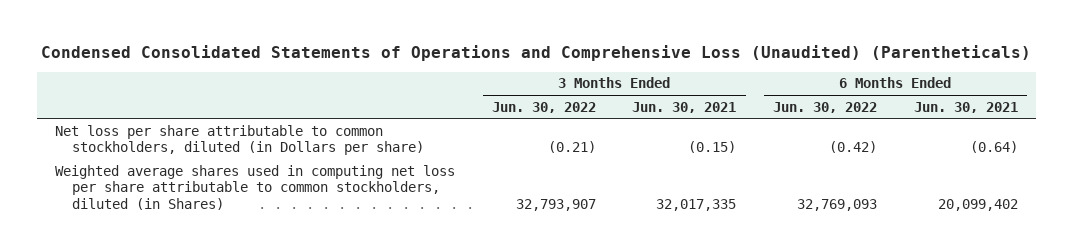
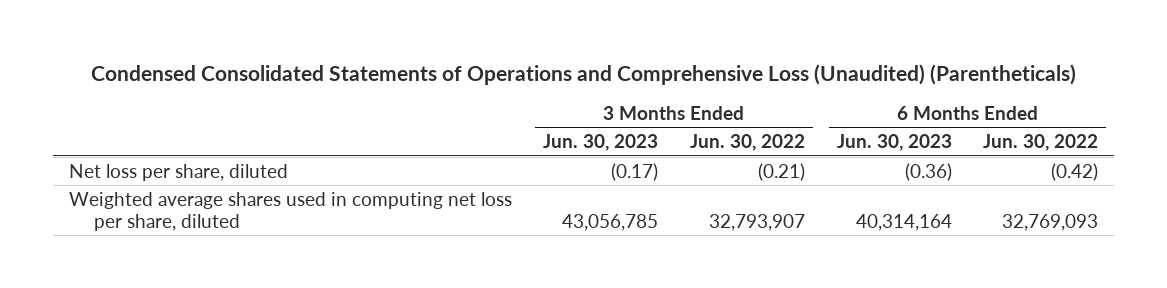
- | 3 Months Ended Jun. 30, 2022 | 3 Months Ended Jun. 30, 2021 | 6 Months Ended Jun. 30, 2022 | 6 Months Ended Jun. 30, 2021
+ | 3 Months Ended Jun. 30, 2023 | 3 Months Ended Jun. 30, 2022 | 6 Months Ended Jun. 30, 2023 | 6 Months Ended Jun. 30, 2022
- Net loss per share attributable to common stockholders, diluted (in Dollars per share) | (0.21) | (0.15) | (0.42) | (0.64)
- Weighted average shares used in computing net loss per share attributable to common stockholders, diluted (in Shares) | 32,793,907 | 32,017,335 | 32,769,093 | 20,099,402
+ Net loss per share, diluted | (0.17) | (0.21) | (0.36) | (0.42)
+ Weighted average shares used in computing net loss per share, diluted | 43,056,785 | 32,793,907 | 40,314,164 | 32,769,093

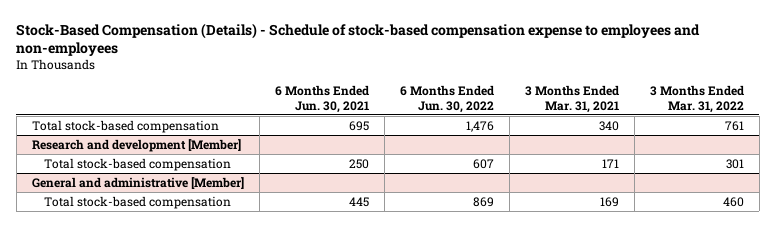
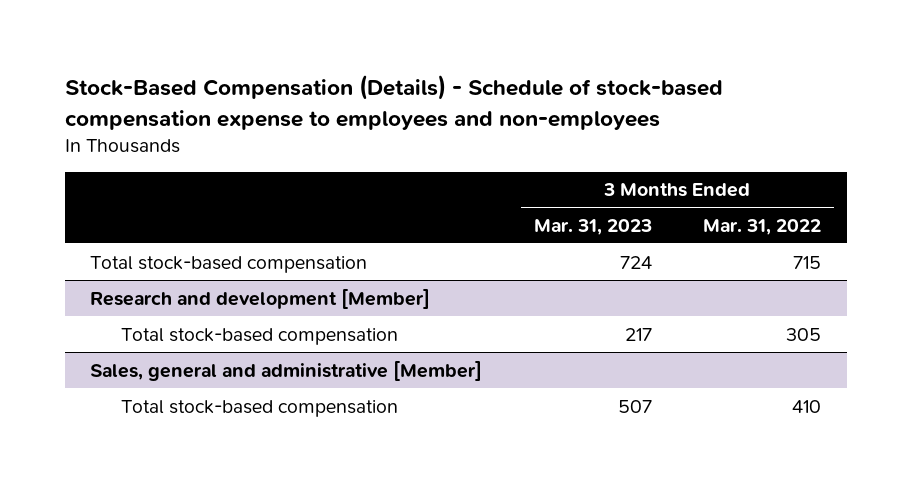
- | 6 Months Ended Jun. 30, 2021 | 6 Months Ended Jun. 30, 2022 | 3 Months Ended Mar. 31, 2021 | 3 Months Ended Mar. 31, 2022
+ | 3 Months Ended Mar. 31, 2023 | 3 Months Ended Mar. 31, 2022
- Total stock-based compensation | 695 | 1,476 | 340 | 761
+ Total stock-based compensation | 724 | 715
@ Research and development [Member]
- Total stock-based compensation | 250 | 607 | 171 | 301
- General and administrative [Member]
- Total stock-based compensation | 445 | 869 | 169 | 460
@ Research and development [Member]
+ Total stock-based compensation | 217 | 305
+ Sales, general and administrative [Member]
+ Total stock-based compensation | 507 | 410

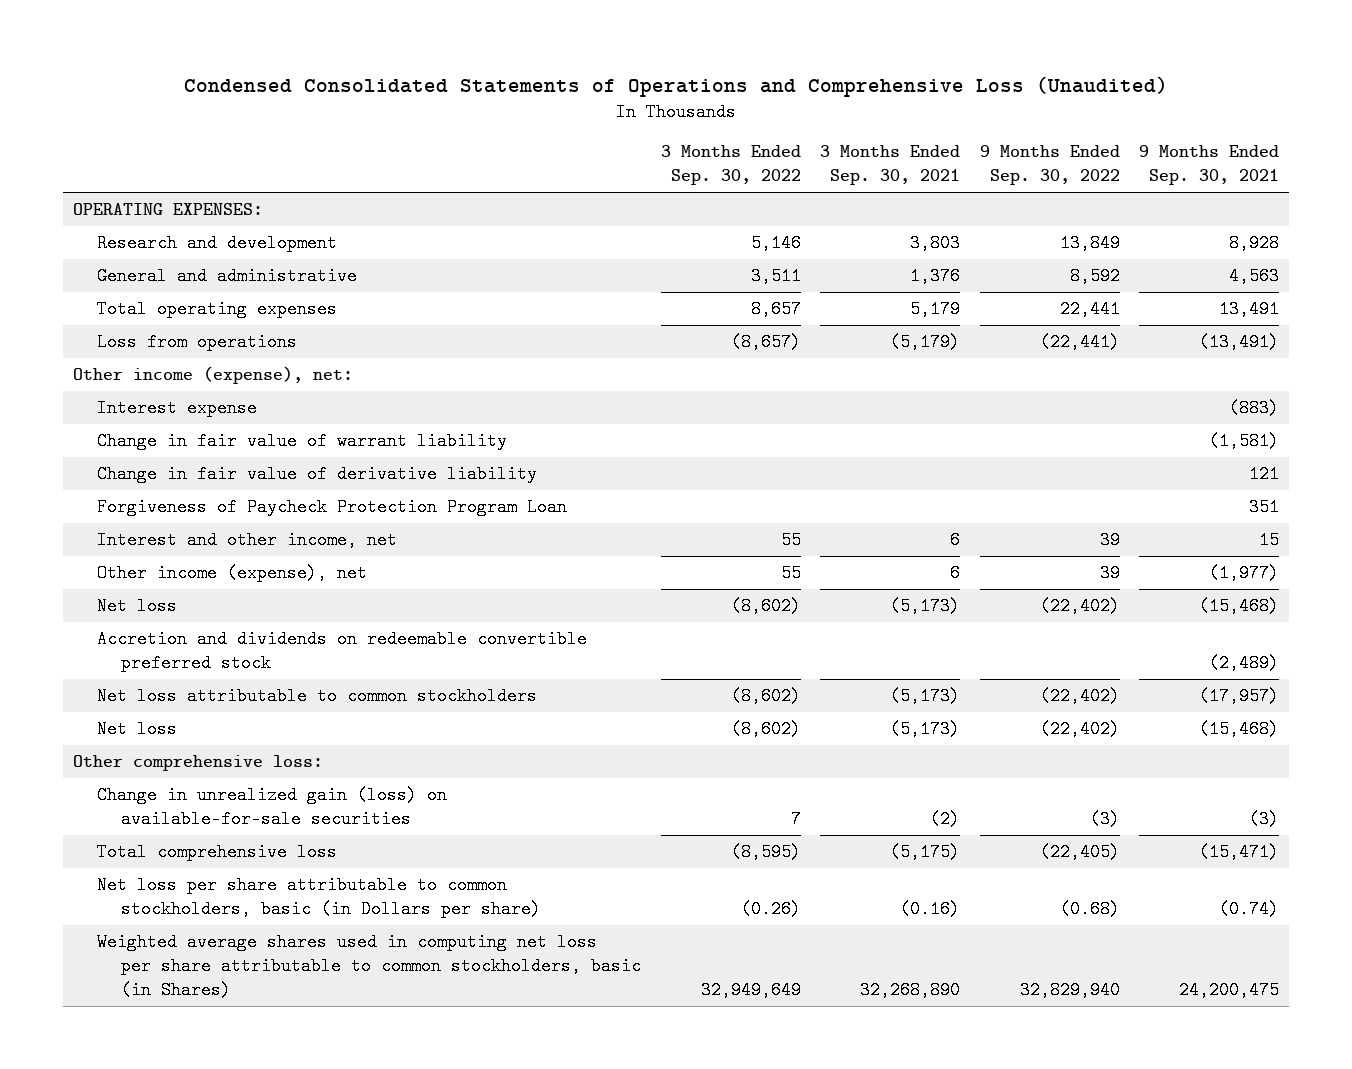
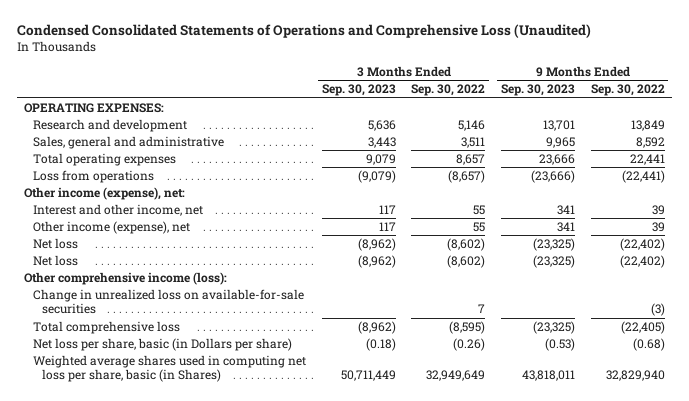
- | 3 Months Ended Sep. 30, 2022 | 3 Months Ended Sep. 30, 2021 | 9 Months Ended Sep. 30, 2022 | 9 Months Ended Sep. 30, 2021
+ | 3 Months Ended Sep. 30, 2023 | 3 Months Ended Sep. 30, 2022 | 9 Months Ended Sep. 30, 2023 | 9 Months Ended Sep. 30, 2022
- General and administrative | 3,511 | 1,376 | 8,592 | 4,563
+ Sales, general and administrative | 3,443 | 3,511 | 9,965 | 8,592
- Interest expense | | | | (883)
- Change in fair value of warrant liability | | | | (1,581)
- Change in fair value of derivative liability | | | | 121
- Forgiveness of Paycheck Protection Program Loan | | | | 351
- Accretion and dividends on redeemable convertible preferred stock | | | | (2,489)
- Net loss attributable to common stockholders | (8,602) | (5,173) | (22,402) | (17,957)
- Other comprehensive loss:
- Change in unrealized gain (loss) on available-for-sale securities | 7 | (2) | (3) | (3)
+ Other comprehensive income (loss):
+ Change in unrealized loss on available-for-sale securities | | 7 | | (3)
- Net loss per share attributable to common stockholders, basic (in Dollars per share) | (0.26) | (0.16) | (0.68) | (0.74)
- Weighted average shares used in computing net loss per share attributable to common stockholders, basic (in Shares) | 32,949,649 | 32,268,890 | 32,829,940 | 24,200,475
+ Net loss per share, basic (in Dollars per share) | (0.18) | (0.26) | (0.53) | (0.68)
+ Weighted average shares used in computing net loss per share, basic (in Shares) | 50,711,449 | 32,949,649 | 43,818,011 | 32,829,940

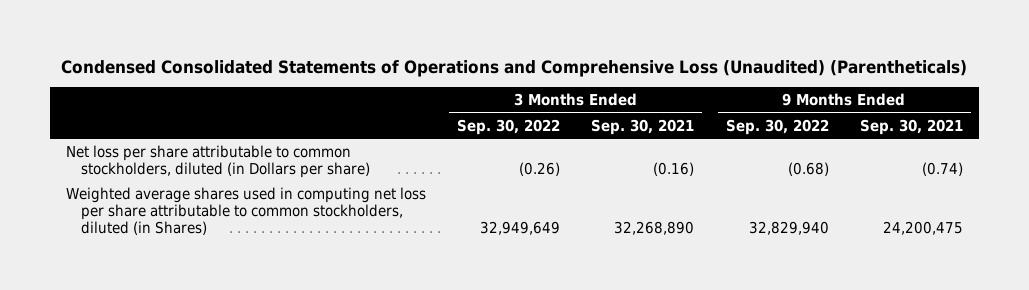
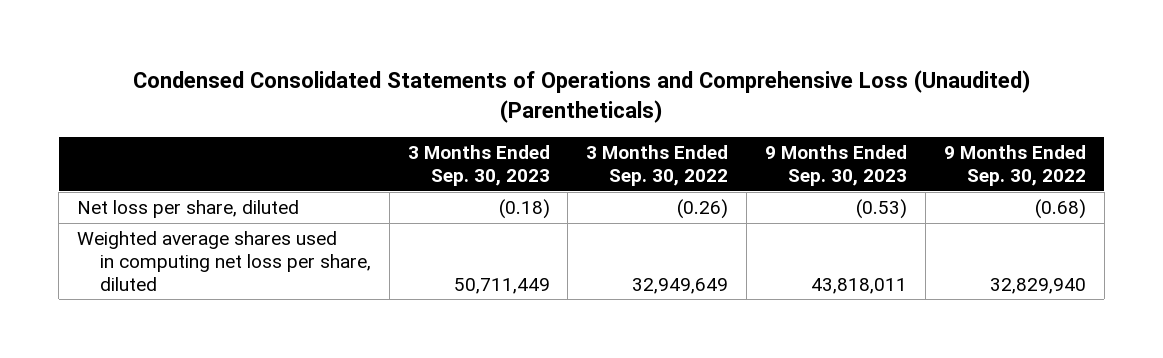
- | 3 Months Ended Sep. 30, 2022 | 3 Months Ended Sep. 30, 2021 | 9 Months Ended Sep. 30, 2022 | 9 Months Ended Sep. 30, 2021
+ | 3 Months Ended Sep. 30, 2023 | 3 Months Ended Sep. 30, 2022 | 9 Months Ended Sep. 30, 2023 | 9 Months Ended Sep. 30, 2022
- Net loss per share attributable to common stockholders, diluted (in Dollars per share) | (0.26) | (0.16) | (0.68) | (0.74)
- Weighted average shares used in computing net loss per share attributable to common stockholders, diluted (in Shares) | 32,949,649 | 32,268,890 | 32,829,940 | 24,200,475
+ Net loss per share, diluted | (0.18) | (0.26) | (0.53) | (0.68)
+ Weighted average shares used in computing net loss per share, diluted | 50,711,449 | 32,949,649 | 43,818,011 | 32,829,940

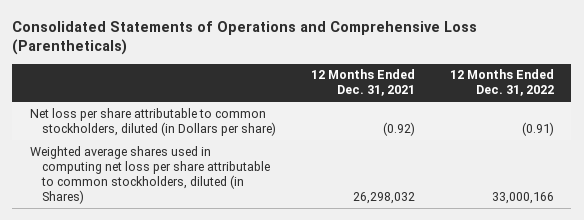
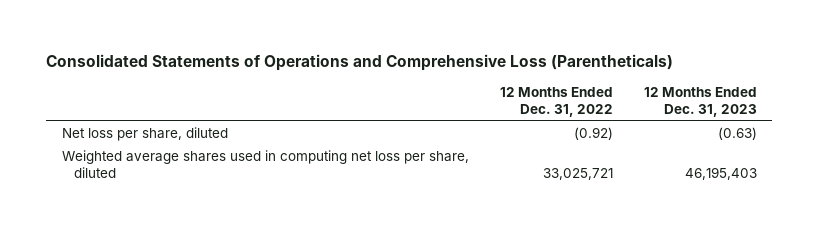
- | 12 Months Ended Dec. 31, 2021 | 12 Months Ended Dec. 31, 2022
+ | 12 Months Ended Dec. 31, 2022 | 12 Months Ended Dec. 31, 2023
- Net loss per share attributable to common stockholders, diluted (in Dollars per share) | (0.92) | (0.91)
- Weighted average shares used in computing net loss per share attributable to common stockholders, diluted (in Shares) | 26,298,032 | 33,000,166
+ Net loss per share, diluted | (0.92) | (0.63)
+ Weighted average shares used in computing net loss per share, diluted | 33,025,721 | 46,195,403

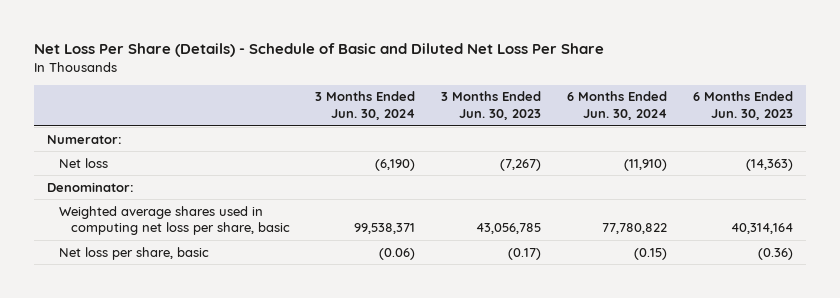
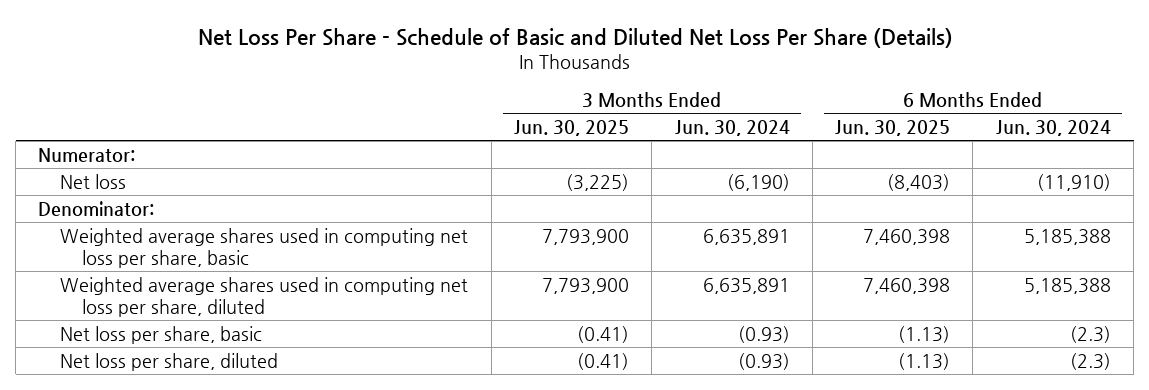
- Net Loss Per Share (Details) - Schedule of Basic and Diluted Net Loss Per Share
+ Net Loss Per Share - Schedule of Basic and Diluted Net Loss Per Share (Details)
- | 3 Months Ended Jun. 30, 2024 | 3 Months Ended Jun. 30, 2023 | 6 Months Ended Jun. 30, 2024 | 6 Months Ended Jun. 30, 2023
+ | 3 Months Ended Jun. 30, 2025 | 3 Months Ended Jun. 30, 2024 | 6 Months Ended Jun. 30, 2025 | 6 Months Ended Jun. 30, 2024
- Weighted average shares used in computing net loss per share, basic | 99,538,371 | 43,056,785 | 77,780,822 | 40,314,164
- Net loss per share, basic | (0.06) | (0.17) | (0.15) | (0.36)
+ Weighted average shares used in computing net loss per share, basic | 7,793,900 | 6,635,891 | 7,460,398 | 5,185,388
+ Weighted average shares used in computing net loss per share, diluted | 7,793,900 | 6,635,891 | 7,460,398 | 5,185,388
+ Net loss per share, basic | (0.41) | (0.93) | (1.13) | (2.3)
+ Net loss per share, diluted | (0.41) | (0.93) | (1.13) | (2.3)

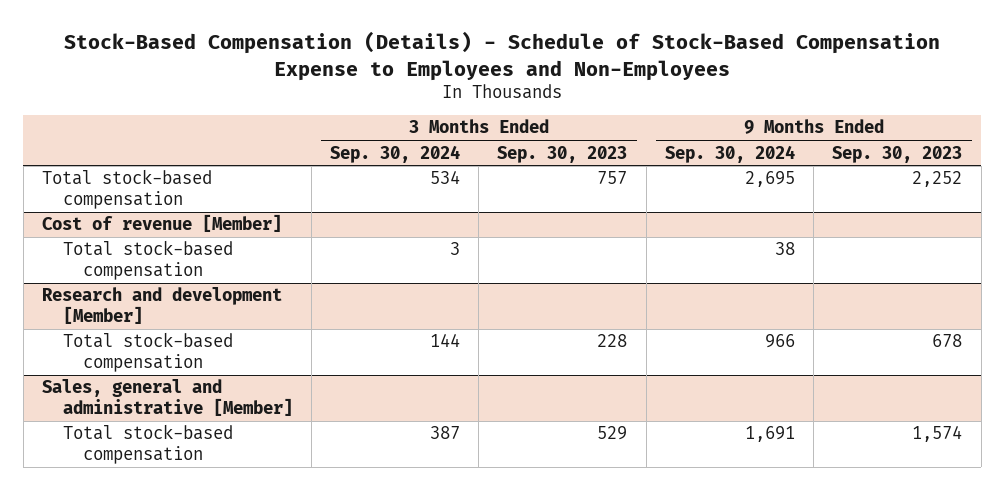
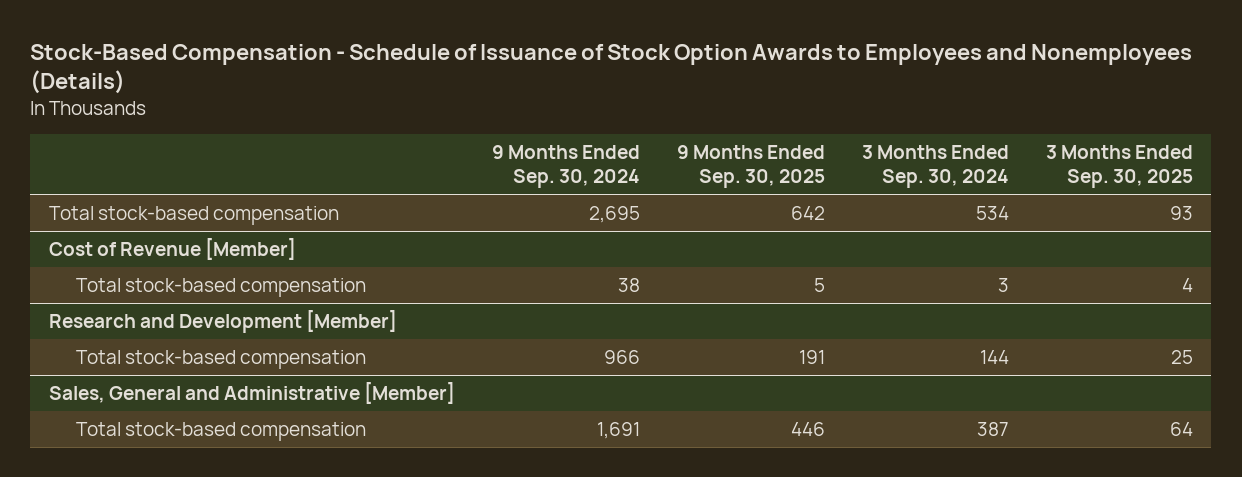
- Stock-Based Compensation (Details) - Schedule of Stock-Based Compensation Expense to Employees and Non-Employees
+ Stock-Based Compensation - Schedule of Issuance of Stock Option Awards to Employees and Nonemployees (Details)
- | 3 Months Ended Sep. 30, 2024 | 3 Months Ended Sep. 30, 2023 | 9 Months Ended Sep. 30, 2024 | 9 Months Ended Sep. 30, 2023
+ | 9 Months Ended Sep. 30, 2024 | 9 Months Ended Sep. 30, 2025 | 3 Months Ended Sep. 30, 2024 | 3 Months Ended Sep. 30, 2025
- Cost of revenue [Member]
+ Cost of Revenue [Member]
- Research and development [Member]
+ Research and Development [Member]
- Sales, general and administrative [Member]
+ Sales, General and Administrative [Member]

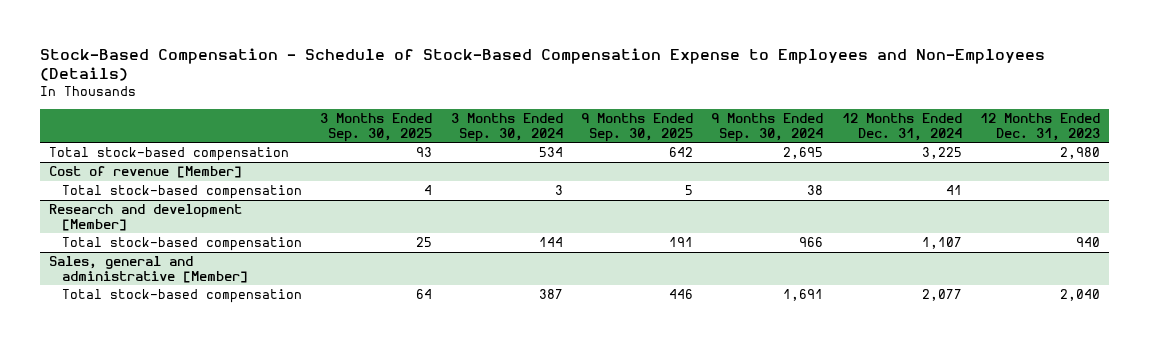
- Stock-Based Compensation - Schedule of Issuance of Stock Option Awards to Employees and Nonemployees (Details)
+ Stock-Based Compensation - Schedule of Stock-Based Compensation Expense to Employees and Non-Employees (Details)
- | 9 Months Ended Sep. 30, 2024 | 9 Months Ended Sep. 30, 2025 | 3 Months Ended Sep. 30, 2024 | 3 Months Ended Sep. 30, 2025
+ | 3 Months Ended Sep. 30, 2025 | 3 Months Ended Sep. 30, 2024 | 9 Months Ended Sep. 30, 2025 | 9 Months Ended Sep. 30, 2024 | 12 Months Ended Dec. 31, 2024 | 12 Months Ended Dec. 31, 2023
- Cost of Revenue [Member]
+ Cost of revenue [Member]
- Research and Development [Member]
+ Research and development [Member]
- Sales, General and Administrative [Member]
+ Sales, general and administrative [Member]

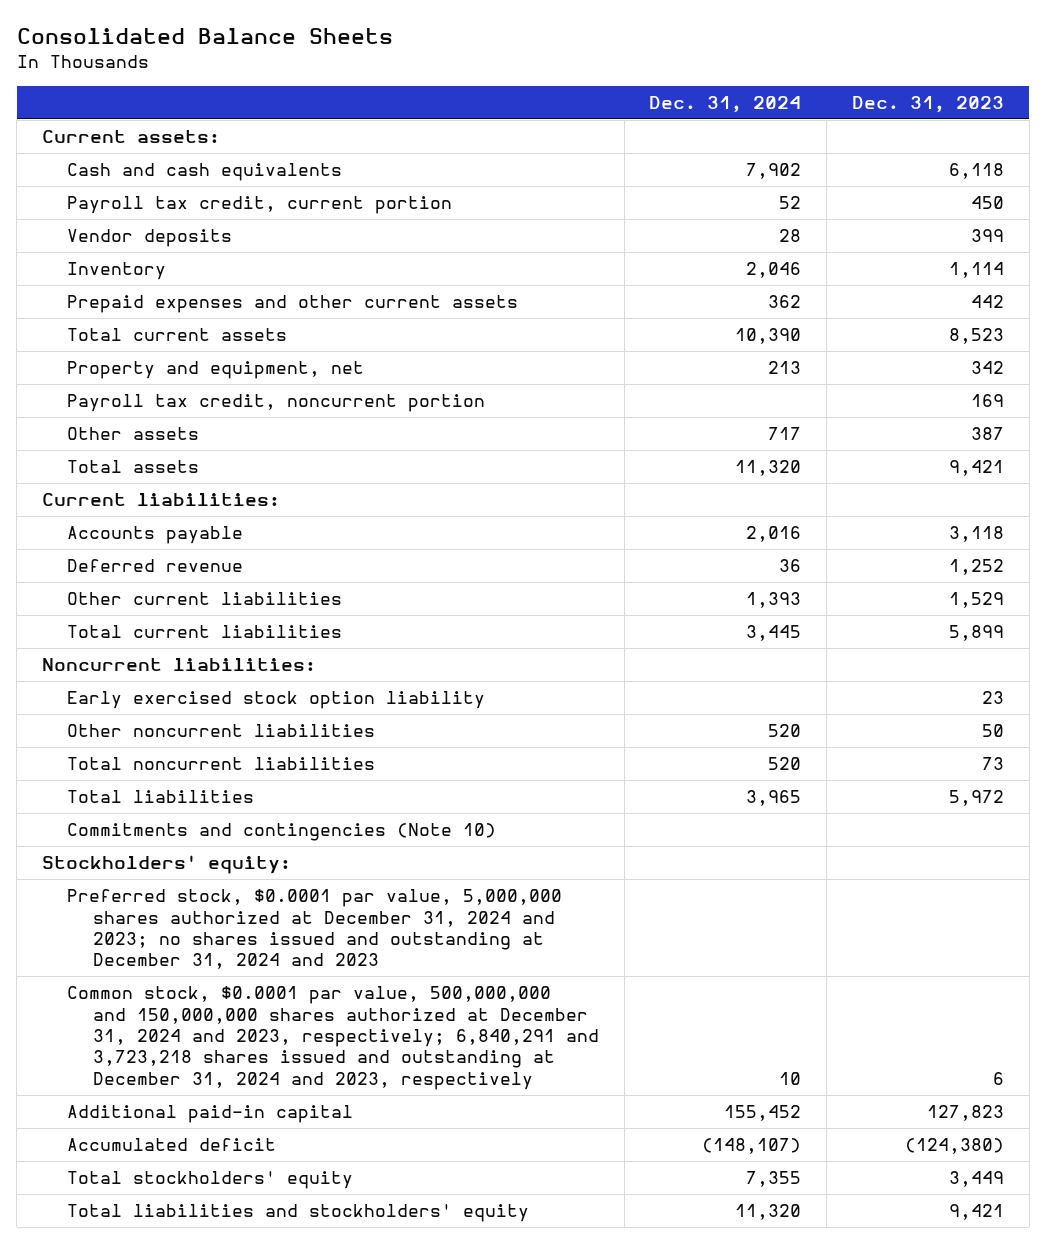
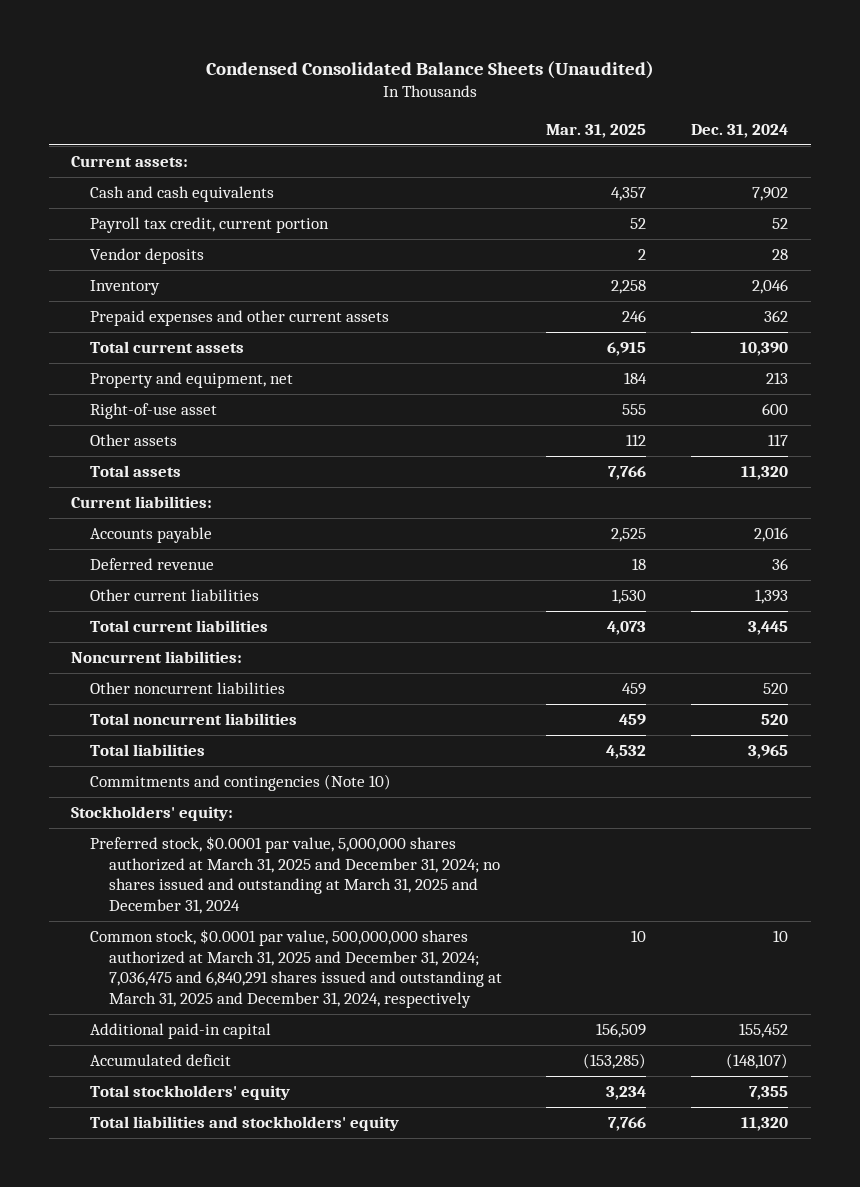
- Consolidated Balance Sheets
+ Condensed Consolidated Balance Sheets (Unaudited)
- | Dec. 31, 2024 | Dec. 31, 2023
+ | Mar. 31, 2025 | Dec. 31, 2024
- Payroll tax credit, noncurrent portion | | 169
- Other assets | 717 | 387
+ Right-of-use asset | 555 | 600
+ Other assets | 112 | 117
- Early exercised stock option liability | | 23
- Preferred stock, $0.0001 par value, 5,000,000 shares authorized at December 31, 2024 and 2023; no shares issued and outstanding at December 31, 2024 and 2023
- Common stock, $0.0001 par value, 500,000,000 and 150,000,000 shares authorized at December 31, 2024 and 2023, respectively; 6,840,291 and 3,723,218 shares issued and outstanding at December 31, 2024 and 2023, respectively | 10 | 6
+ Preferred stock, $0.0001 par value, 5,000,000 shares authorized at March 31, 2025 and December 31, 2024; no shares issued and outstanding at March 31, 2025 and December 31, 2024
+ Common stock, $0.0001 par value, 500,000,000 shares authorized at March 31, 2025 and December 31, 2024; 7,036,475 and 6,840,291 shares issued and outstanding at March 31, 2025 and December 31, 2024, respectively | 10 | 10

